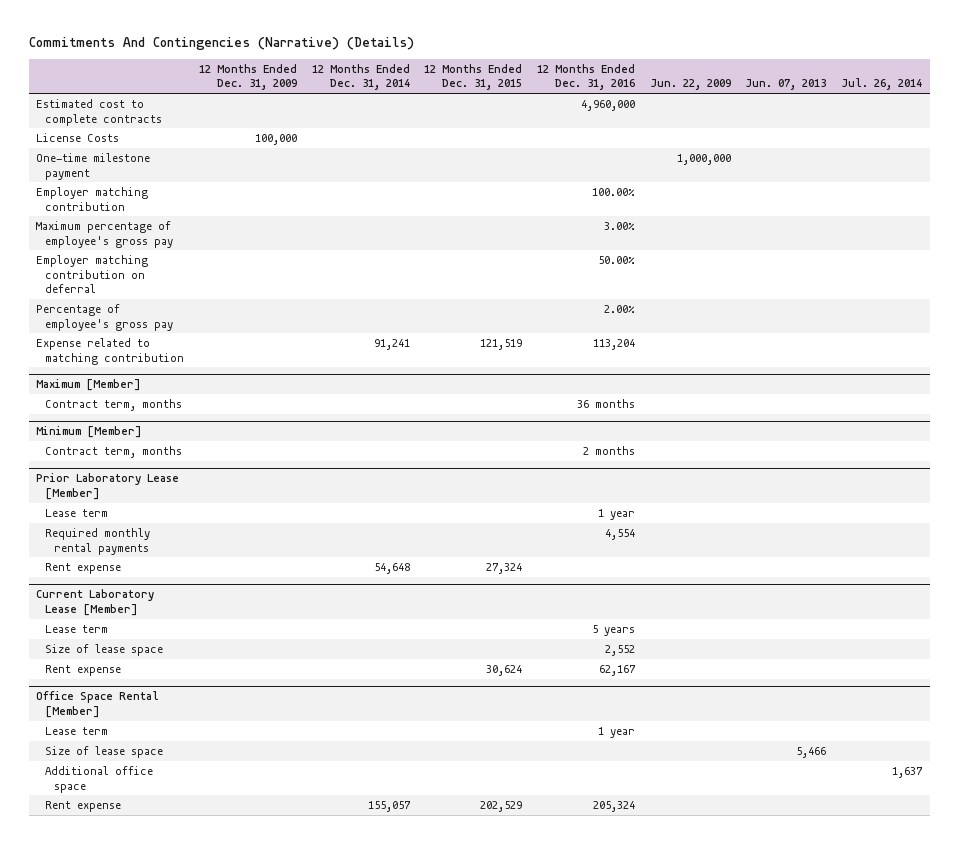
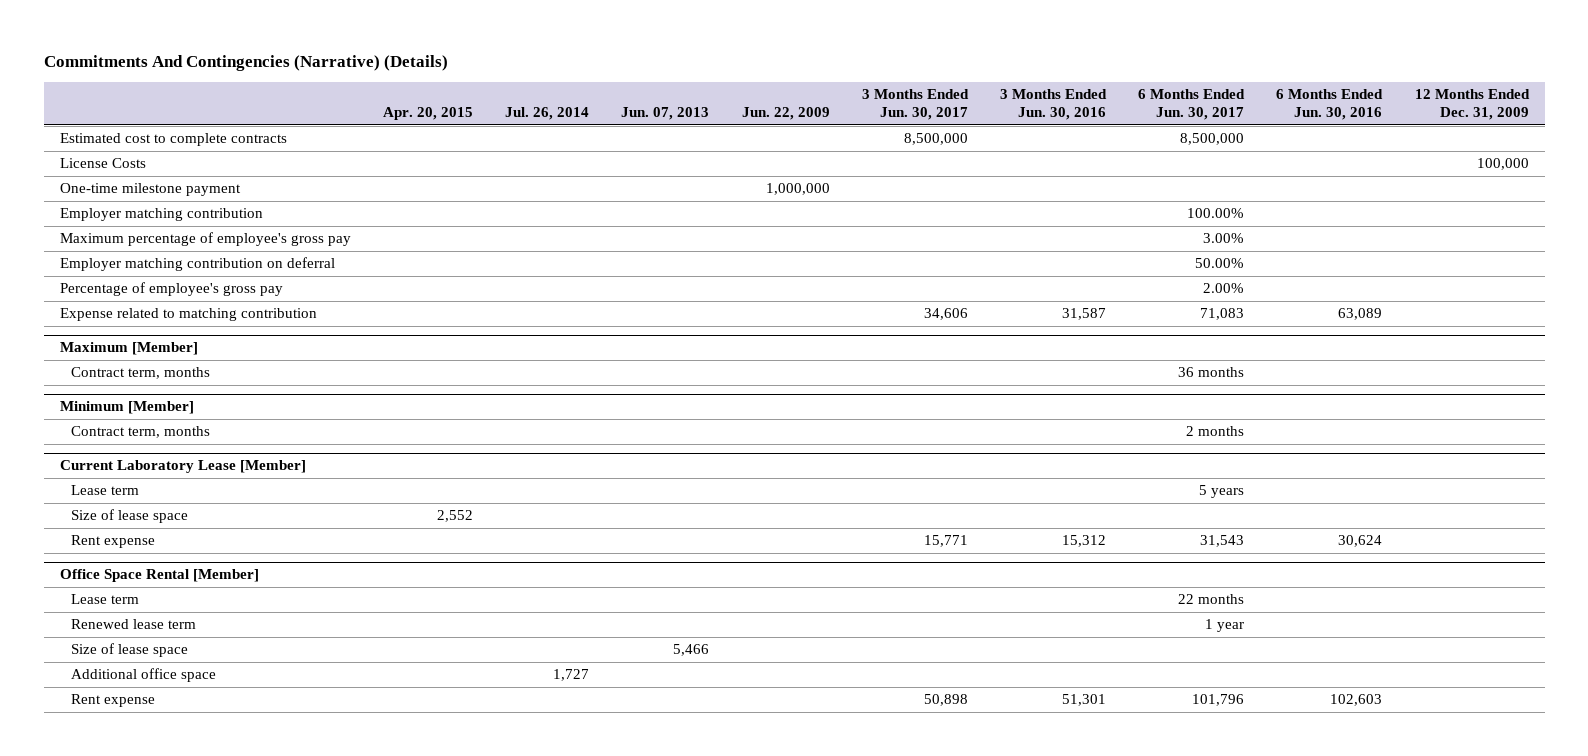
- | 12 Months Ended Dec. 31, 2009 | 12 Months Ended Dec. 31, 2014 | 12 Months Ended Dec. 31, 2015 | 12 Months Ended Dec. 31, 2016 | Jun. 22, 2009 | Jun. 07, 2013 | Jul. 26, 2014
+ | Apr. 20, 2015 | Jul. 26, 2014 | Jun. 07, 2013 | Jun. 22, 2009 | 3 Months Ended Jun. 30, 2017 | 3 Months Ended Jun. 30, 2016 | 6 Months Ended Jun. 30, 2017 | 6 Months Ended Jun. 30, 2016 | 12 Months Ended Dec. 31, 2009
- Prior Laboratory Lease [Member]
- Lease term | | | | 1 year | | |
- Required monthly rental payments | | | | 4,554 | | |
- Rent expense | | 54,648 | 27,324 | | | |
@ Office Space Rental [Member]
+ Renewed lease term | | | | | | | 1 year | |
- Additional office space | | | | | | | 1,637
+ Additional office space | | 1,727 | | | | | | |

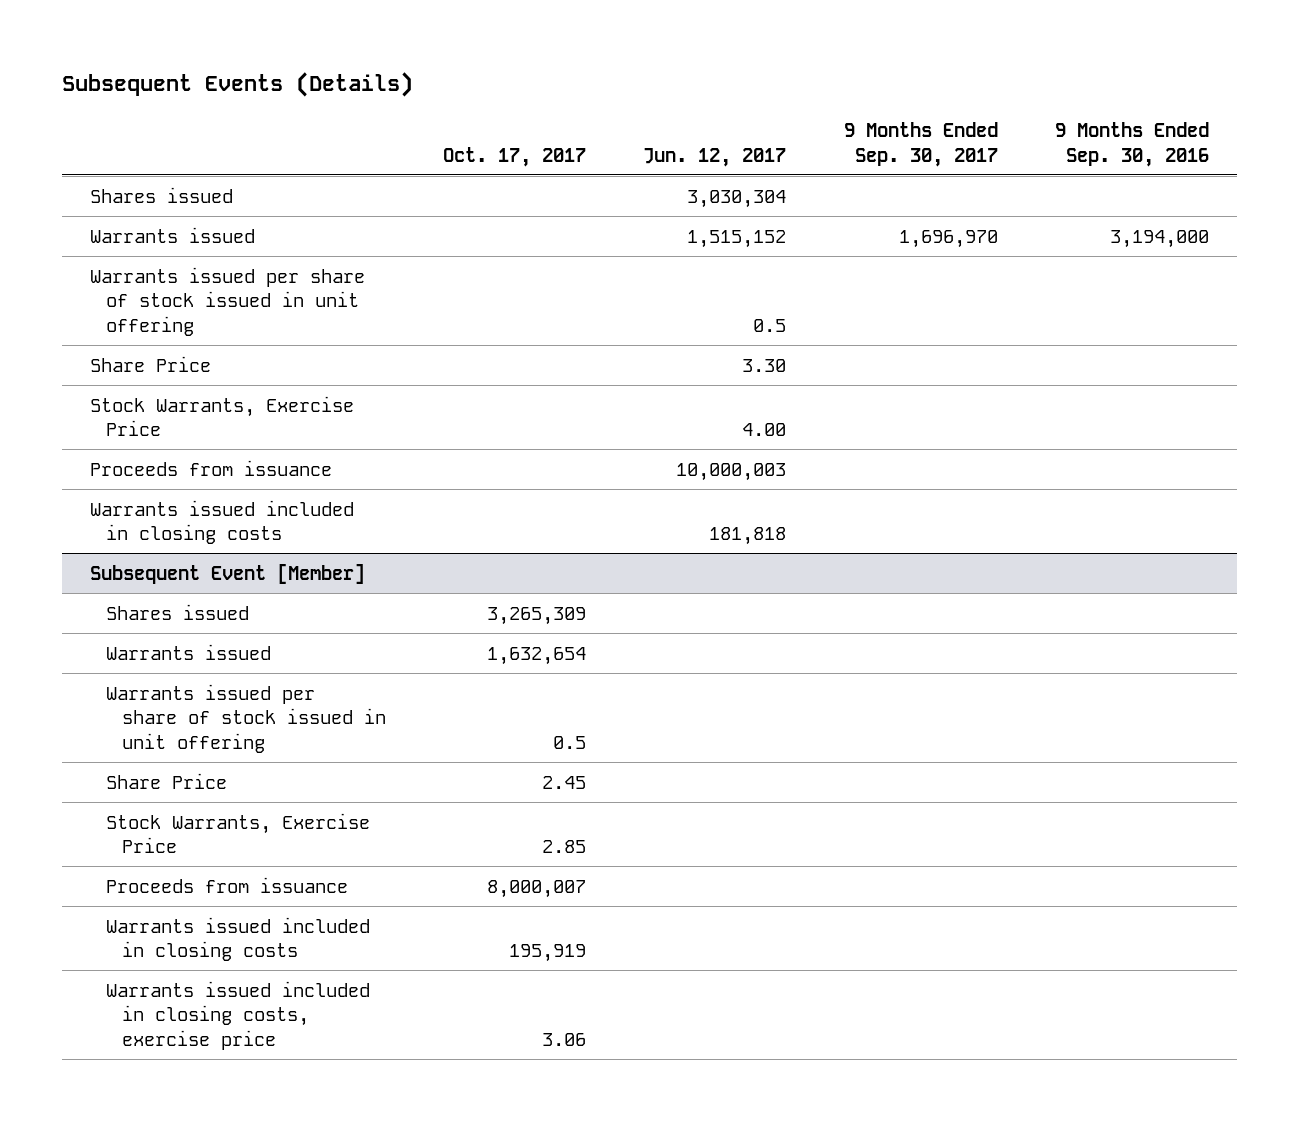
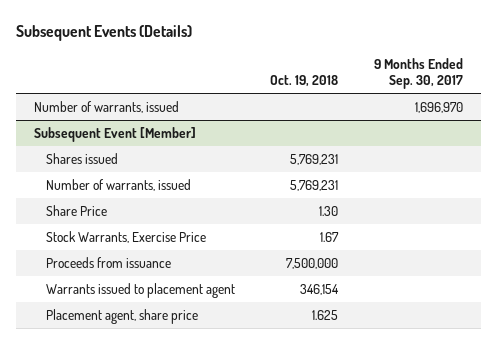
- | Oct. 17, 2017 | Jun. 12, 2017 | 9 Months Ended Sep. 30, 2017 | 9 Months Ended Sep. 30, 2016
+ | Oct. 19, 2018 | 9 Months Ended Sep. 30, 2017
- Shares issued | | 3,030,304 | |
- Warrants issued | | 1,515,152 | 1,696,970 | 3,194,000
- Warrants issued per share of stock issued in unit offering | | 0.5 | |
- Share Price | | 3.30 | |
- Stock Warrants, Exercise Price | | 4.00 | |
- Proceeds from issuance | | 10,000,003 | |
- Warrants issued included in closing costs | | 181,818 | |
+ Number of warrants, issued | | 1,696,970
@ Subsequent Event [Member]
- Warrants issued | 1,632,654 | | |
- Warrants issued per share of stock issued in unit offering | 0.5 | | |
+ Number of warrants, issued | 5,769,231 |
- Warrants issued included in closing costs | 195,919 | | |
- Warrants issued included in closing costs, exercise price | 3.06 | | |
+ Warrants issued to placement agent | 346,154 |
+ Placement agent, share price | 1.625 |

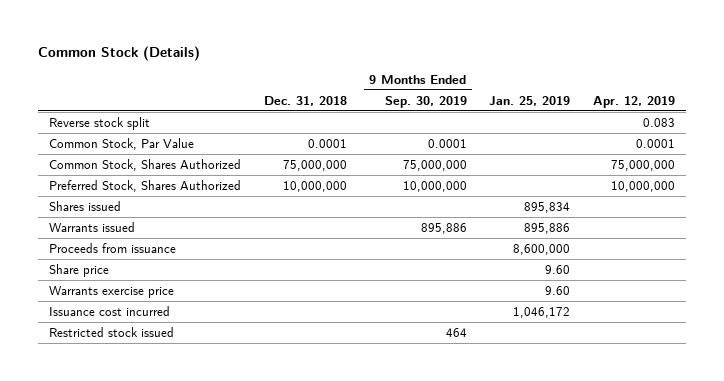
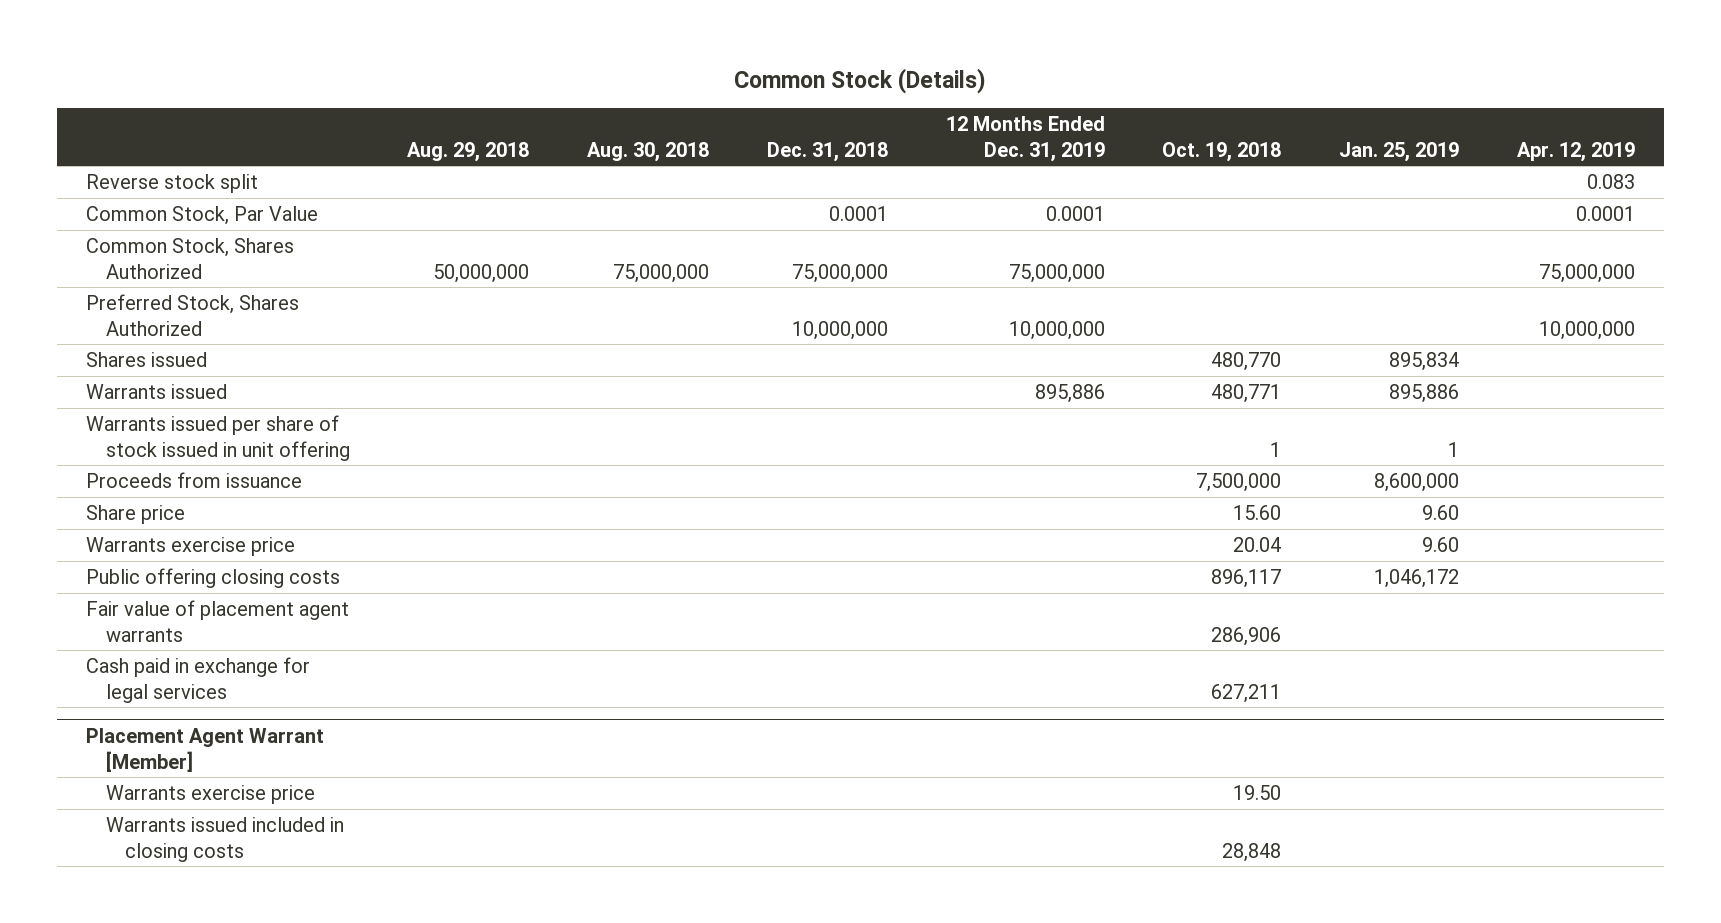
- | Dec. 31, 2018 | 9 Months Ended Sep. 30, 2019 | Jan. 25, 2019 | Apr. 12, 2019
+ | Aug. 29, 2018 | Aug. 30, 2018 | Dec. 31, 2018 | 12 Months Ended Dec. 31, 2019 | Oct. 19, 2018 | Jan. 25, 2019 | Apr. 12, 2019
+ Warrants issued per share of stock issued in unit offering | | | | | 1 | 1 |
- Issuance cost incurred | | | 1,046,172 |
- Restricted stock issued | | 464 | |
+ Public offering closing costs | | | | | 896,117 | 1,046,172 |
+ Fair value of placement agent warrants | | | | | 286,906 | |
+ Cash paid in exchange for legal services | | | | | 627,211 | |
+ Placement Agent Warrant [Member]
+ Warrants exercise price | | | | | 19.50 | |
+ Warrants issued included in closing costs | | | | | 28,848 | |

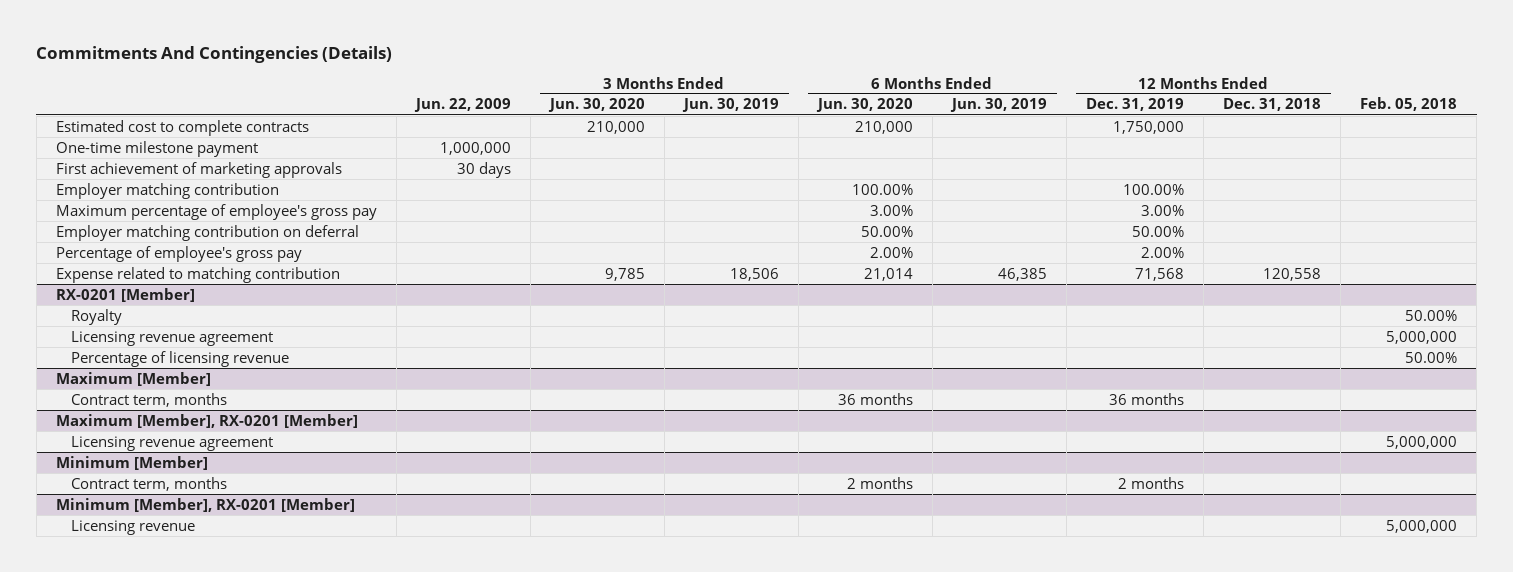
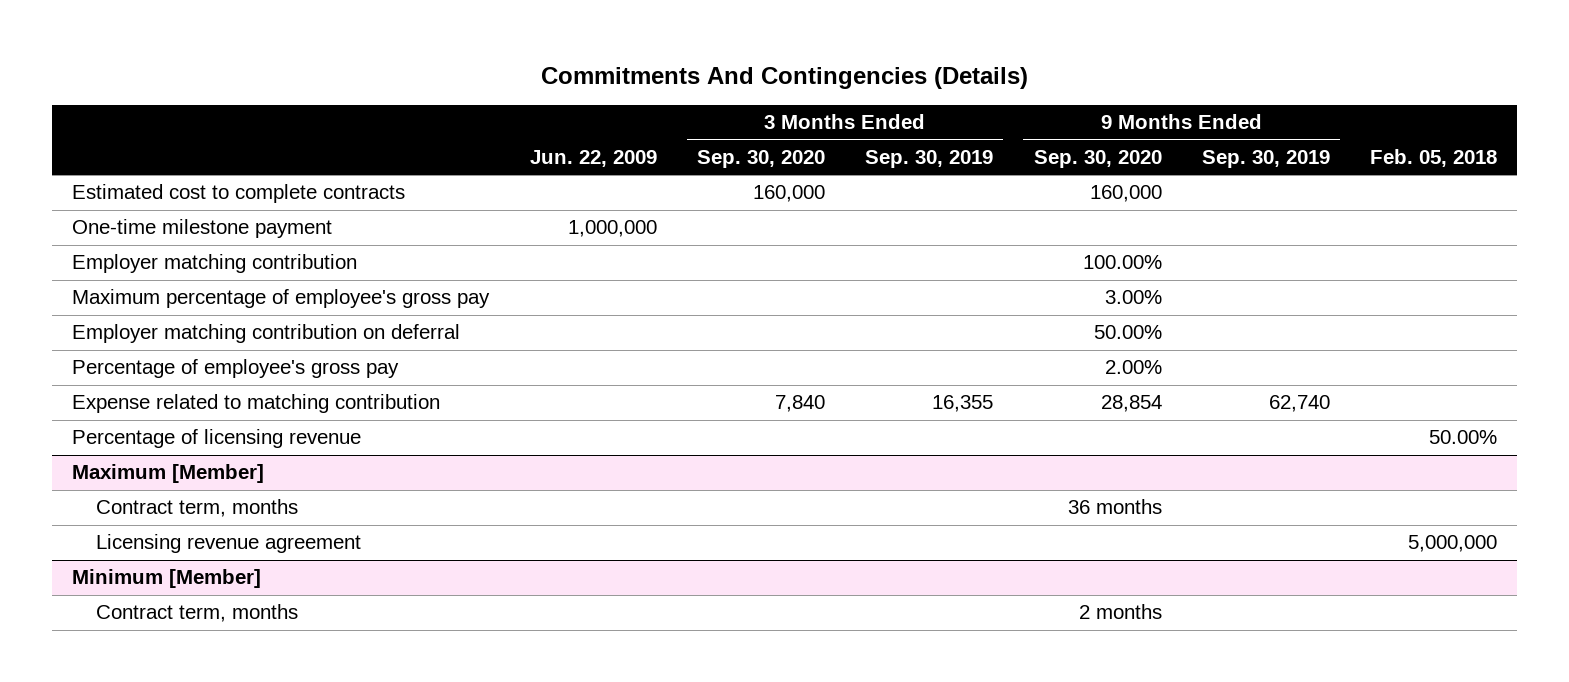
- | Jun. 22, 2009 | 3 Months Ended Jun. 30, 2020 | 3 Months Ended Jun. 30, 2019 | 6 Months Ended Jun. 30, 2020 | 6 Months Ended Jun. 30, 2019 | 12 Months Ended Dec. 31, 2019 | 12 Months Ended Dec. 31, 2018 | Feb. 05, 2018
+ | Jun. 22, 2009 | 3 Months Ended Sep. 30, 2020 | 3 Months Ended Sep. 30, 2019 | 9 Months Ended Sep. 30, 2020 | 9 Months Ended Sep. 30, 2019 | Feb. 05, 2018
- First achievement of marketing approvals | 30 days | | | | | | |
- RX-0201 [Member]
- Royalty | | | | | | | | 50.00%
- Licensing revenue agreement | | | | | | | | 5,000,000
- Percentage of licensing revenue | | | | | | | | 50.00%
+ Percentage of licensing revenue | | | | | | 50.00%
- Maximum [Member], RX-0201 [Member]
- Licensing revenue agreement | | | | | | | | 5,000,000
@ Maximum [Member]
+ Licensing revenue agreement | | | | | | 5,000,000
- Minimum [Member], RX-0201 [Member]
- Licensing revenue | | | | | | | | 5,000,000

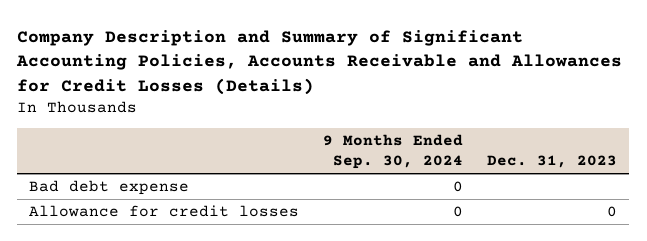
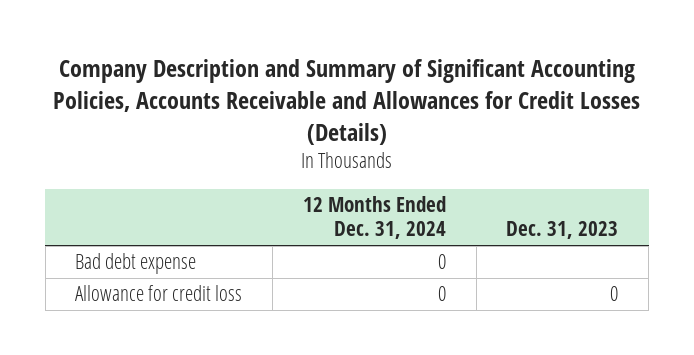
- | 9 Months Ended Sep. 30, 2024 | Dec. 31, 2023
+ | 12 Months Ended Dec. 31, 2024 | Dec. 31, 2023
- Allowance for credit losses | 0 | 0
+ Allowance for credit loss | 0 | 0

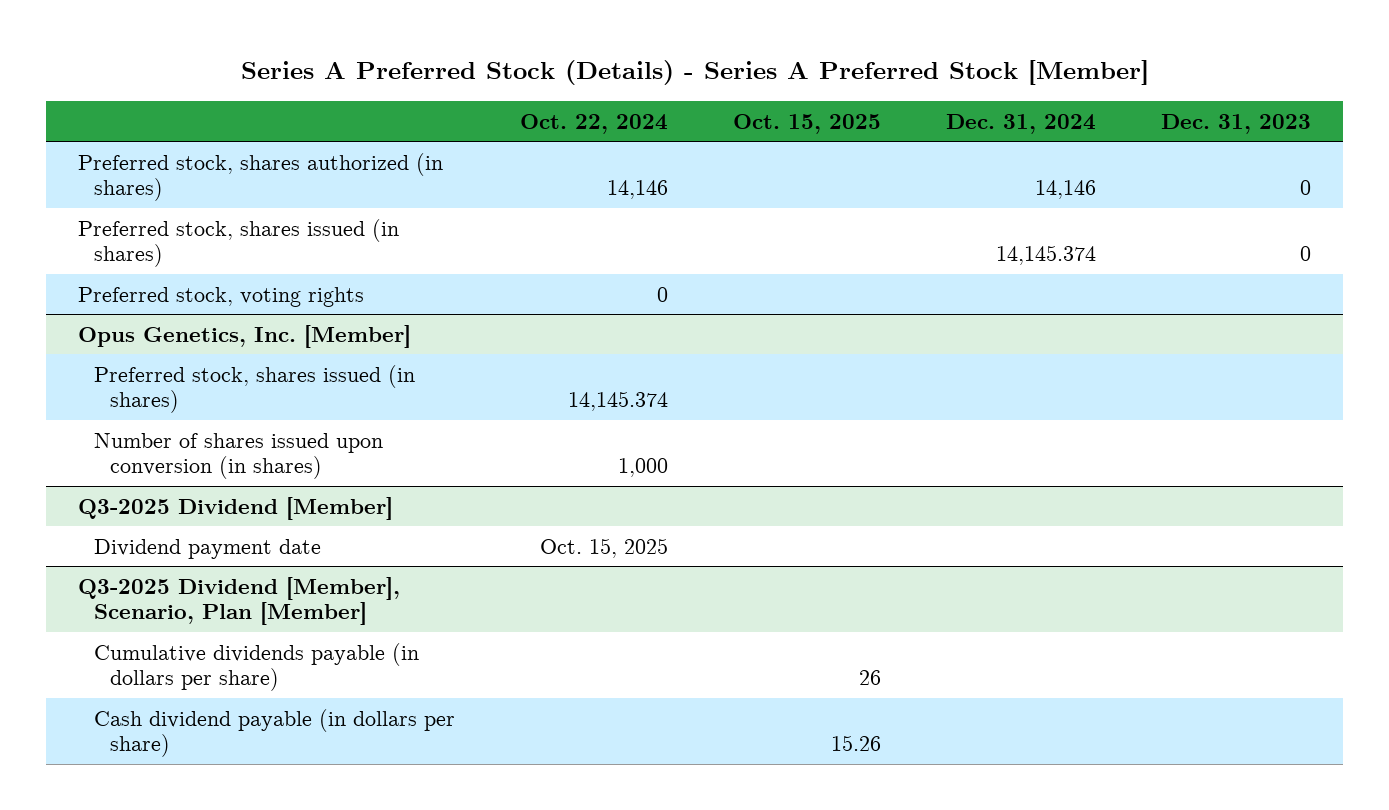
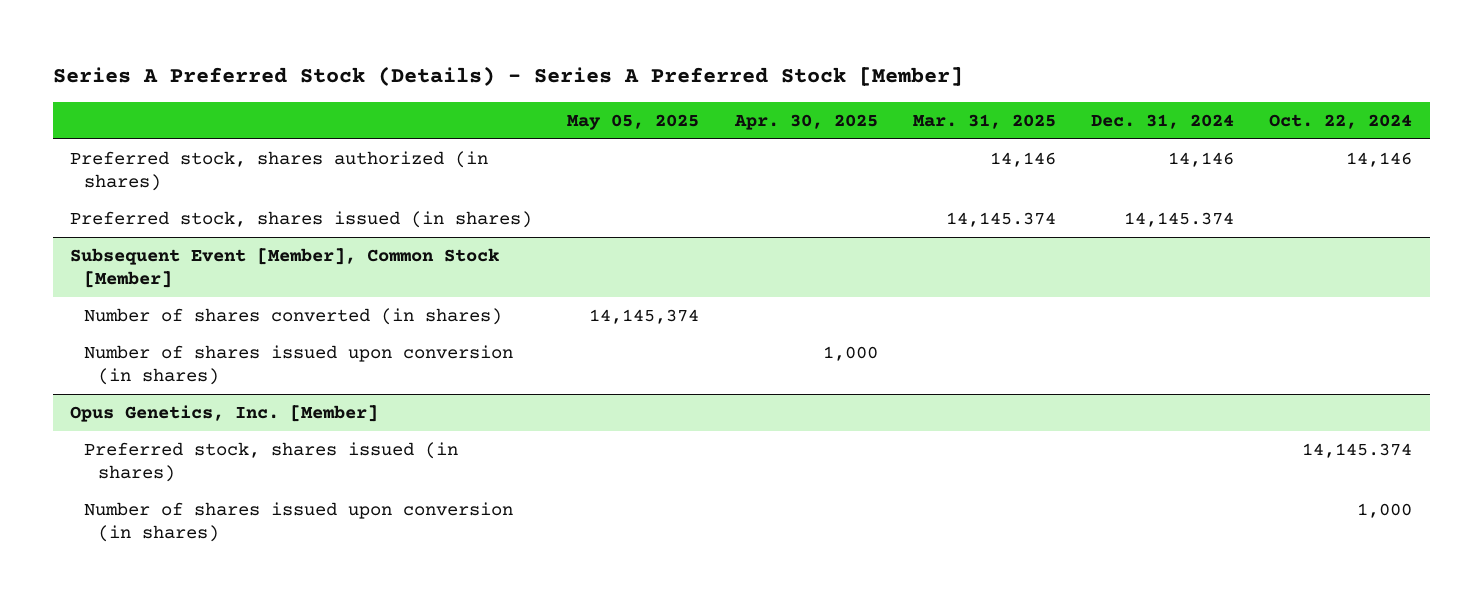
- | Oct. 22, 2024 | Oct. 15, 2025 | Dec. 31, 2024 | Dec. 31, 2023
+ | May 05, 2025 | Apr. 30, 2025 | Mar. 31, 2025 | Dec. 31, 2024 | Oct. 22, 2024
- Preferred stock, voting rights | 0 | | |
+ Subsequent Event [Member], Common Stock [Member]
+ Number of shares converted (in shares) | 14,145,374 | | | |
+ Number of shares issued upon conversion (in shares) | | 1,000 | | |
- Q3-2025 Dividend [Member]
- Dividend payment date | Oct. 15, 2025 | | |
- Q3-2025 Dividend [Member], Scenario, Plan [Member]
- Cumulative dividends payable (in dollars per share) | | 26 | |
- Cash dividend payable (in dollars per share) | | 15.26 | |

